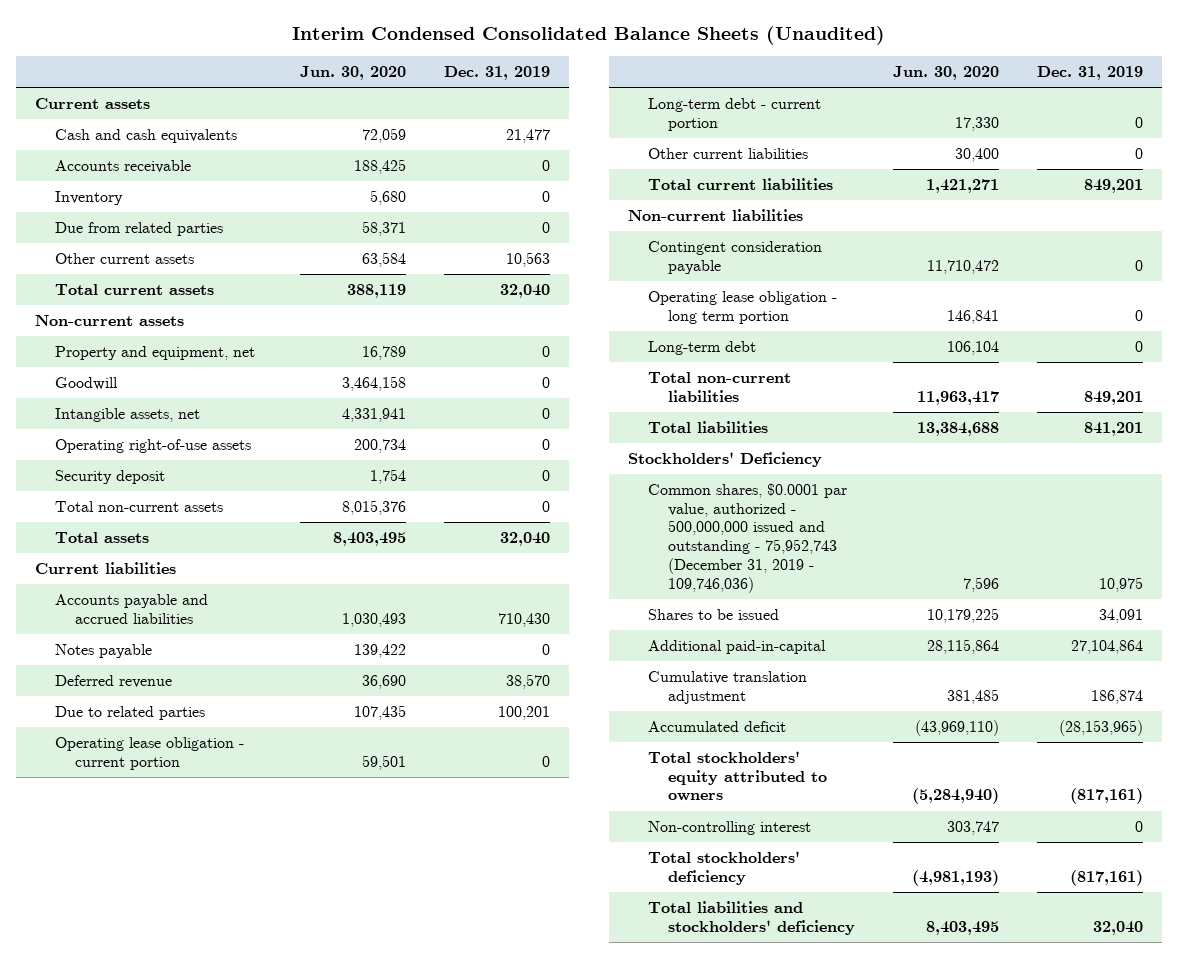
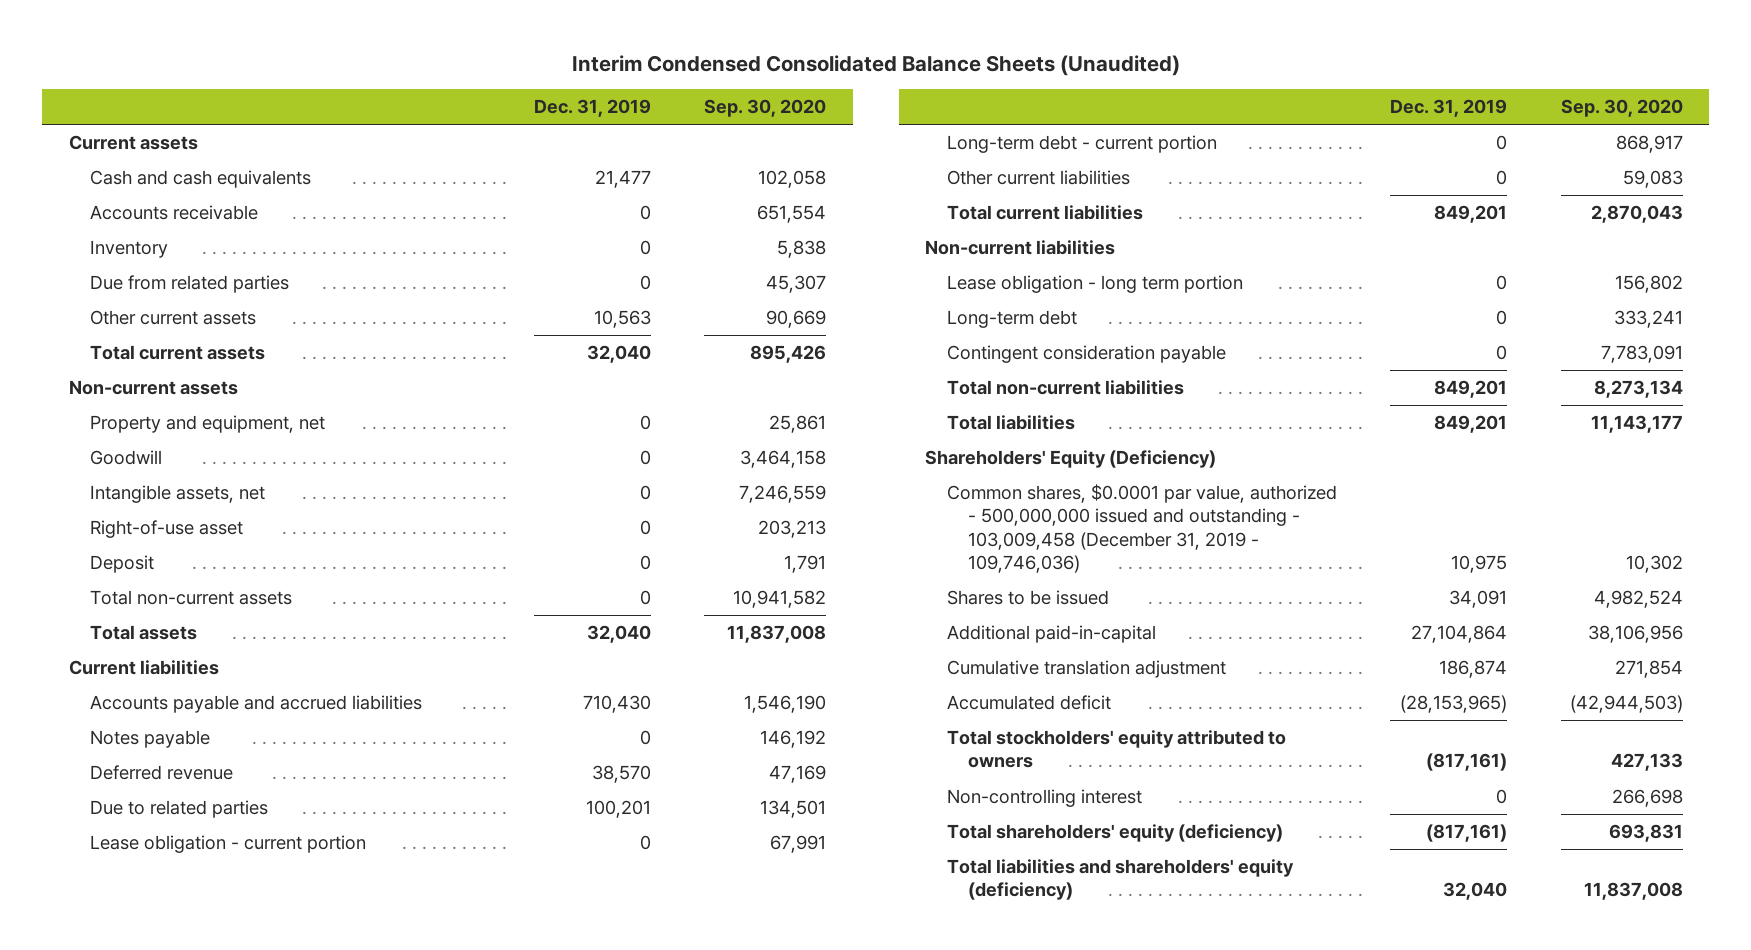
- | Jun. 30, 2020 | Dec. 31, 2019
+ | Dec. 31, 2019 | Sep. 30, 2020
- Operating right-of-use assets | 200,734 | 0
- Security deposit | 1,754 | 0
+ Right-of-use asset | 0 | 203,213
+ Deposit | 0 | 1,791
- Operating lease obligation - current portion | 59,501 | 0
+ Lease obligation - current portion | 0 | 67,991
- Operating lease obligation - long term portion | 146,841 | 0
+ Lease obligation - long term portion | 0 | 156,802
moved down: Contingent consideration payable | 0 | 7,783,091
- Total liabilities | 13,384,688 | 841,201
- Stockholders' Deficiency
- Common shares, $0.0001 par value, authorized - 500,000,000 issued and outstanding - 75,952,743 (December 31, 2019 - 109,746,036) | 7,596 | 10,975
+ Total liabilities | 849,201 | 11,143,177
+ Shareholders' Equity (Deficiency)
+ Common shares, $0.0001 par value, authorized - 500,000,000 issued and outstanding - 103,009,458 (December 31, 2019 - 109,746,036) | 10,975 | 10,302
- Total stockholders' deficiency | (4,981,193) | (817,161)
- Total liabilities and stockholders' deficiency | 8,403,495 | 32,040
+ Total shareholders' equity (deficiency) | (817,161) | 693,831
+ Total liabilities and shareholders' equity (deficiency) | 32,040 | 11,837,008

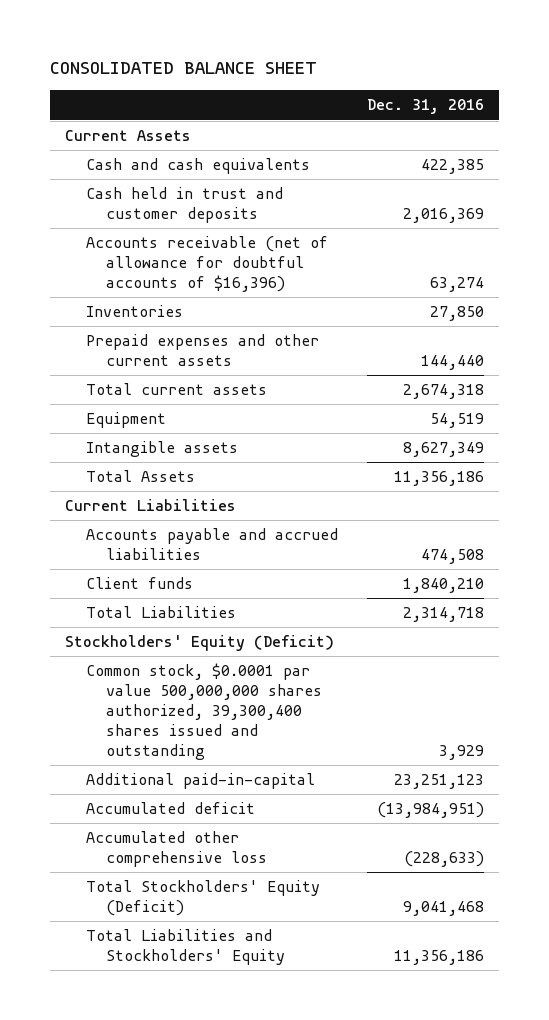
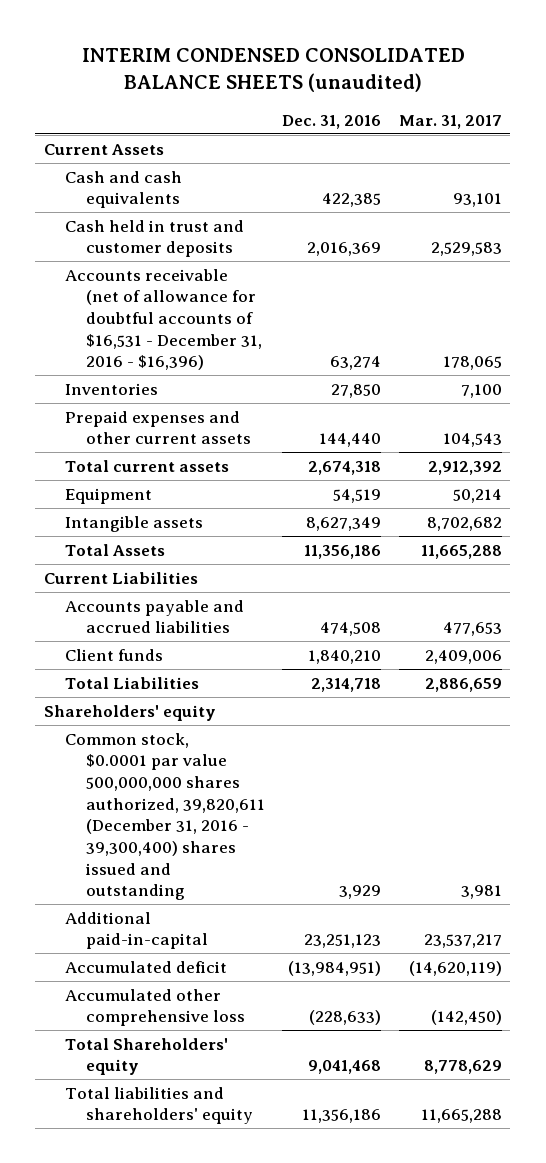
- CONSOLIDATED BALANCE SHEET
+ INTERIM CONDENSED CONSOLIDATED BALANCE SHEETS (unaudited)
- | Dec. 31, 2016
+ | Dec. 31, 2016 | Mar. 31, 2017
- Accounts receivable (net of allowance for doubtful accounts of $16,396) | 63,274
+ Accounts receivable (net of allowance for doubtful accounts of $16,531 - December 31, 2016 - $16,396) | 63,274 | 178,065
- Stockholders' Equity (Deficit)
- Common stock, $0.0001 par value 500,000,000 shares authorized, 39,300,400 shares issued and outstanding | 3,929
+ Shareholders' equity
+ Common stock, $0.0001 par value 500,000,000 shares authorized, 39,820,611 (December 31, 2016 - 39,300,400) shares issued and outstanding | 3,929 | 3,981
- Total Stockholders' Equity (Deficit) | 9,041,468
- Total Liabilities and Stockholders' Equity | 11,356,186
+ Total Shareholders' equity | 9,041,468 | 8,778,629
+ Total liabilities and shareholders' equity | 11,356,186 | 11,665,288

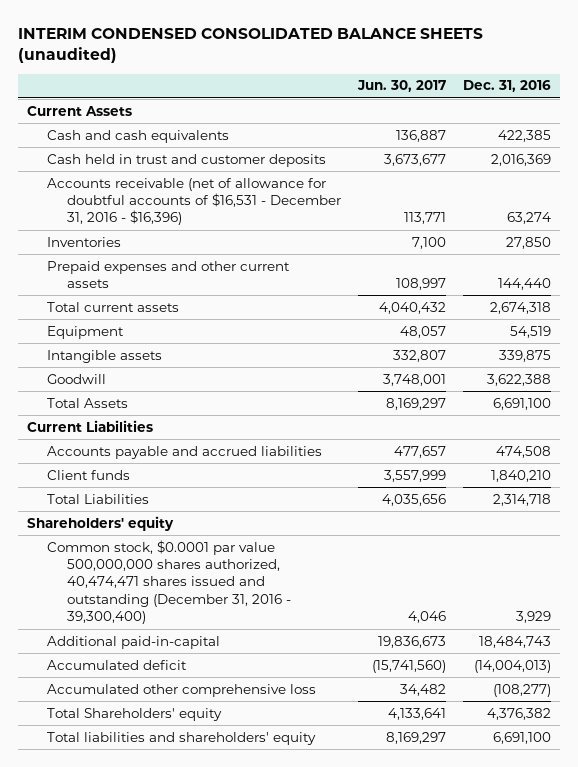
- | Dec. 31, 2016 | Mar. 31, 2017
+ | Jun. 30, 2017 | Dec. 31, 2016
- Intangible assets | 8,627,349 | 8,702,682
- Total Assets | 11,356,186 | 11,665,288
+ Intangible assets | 332,807 | 339,875
+ Goodwill | 3,748,001 | 3,622,388
+ Total Assets | 8,169,297 | 6,691,100
- Common stock, $0.0001 par value 500,000,000 shares authorized, 39,820,611 (December 31, 2016 - 39,300,400) shares issued and outstanding | 3,929 | 3,981
- Additional paid-in-capital | 23,251,123 | 23,537,217
- Accumulated deficit | (13,984,951) | (14,620,119)
- Accumulated other comprehensive loss | (228,633) | (142,450)
- Total Shareholders' equity | 9,041,468 | 8,778,629
- Total liabilities and shareholders' equity | 11,356,186 | 11,665,288
+ Common stock, $0.0001 par value 500,000,000 shares authorized, 40,474,471 shares issued and outstanding (December 31, 2016 - 39,300,400) | 4,046 | 3,929
+ Additional paid-in-capital | 19,836,673 | 18,484,743
+ Accumulated deficit | (15,741,560) | (14,004,013)
+ Accumulated other comprehensive loss | 34,482 | (108,277)
+ Total Shareholders' equity | 4,133,641 | 4,376,382
+ Total liabilities and shareholders' equity | 8,169,297 | 6,691,100

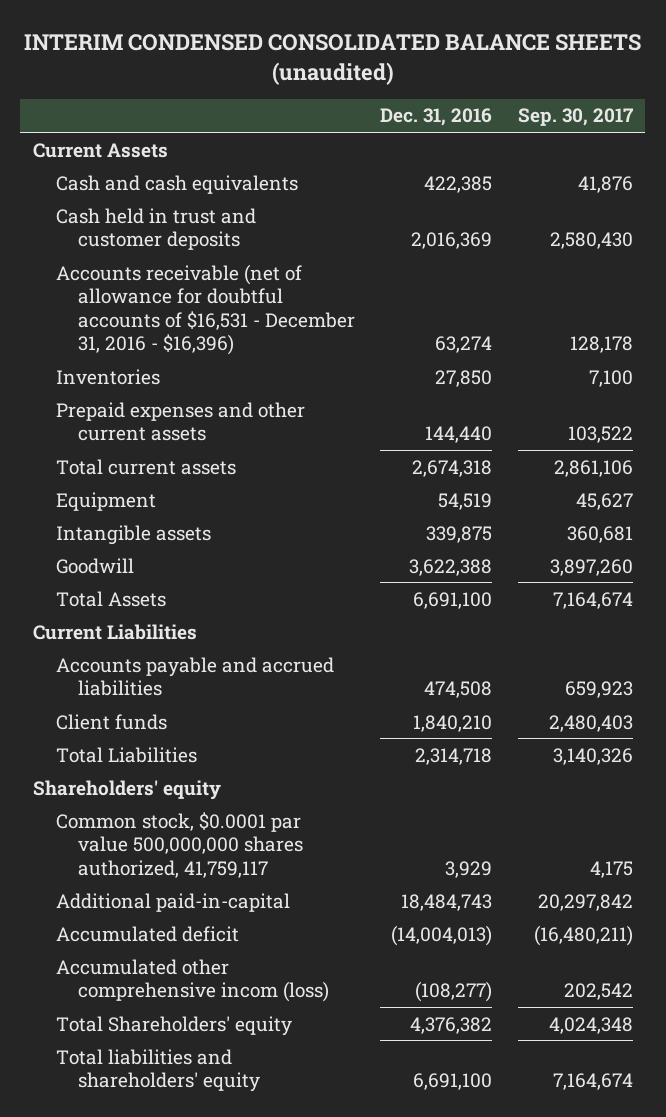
- | Jun. 30, 2017 | Dec. 31, 2016
+ | Dec. 31, 2016 | Sep. 30, 2017
- Common stock, $0.0001 par value 500,000,000 shares authorized, 40,474,471 shares issued and outstanding (December 31, 2016 - 39,300,400) | 4,046 | 3,929
+ Common stock, $0.0001 par value 500,000,000 shares authorized, 41,759,117 | 3,929 | 4,175
- Accumulated other comprehensive loss | 34,482 | (108,277)
+ Accumulated other comprehensive incom (loss) | (108,277) | 202,542

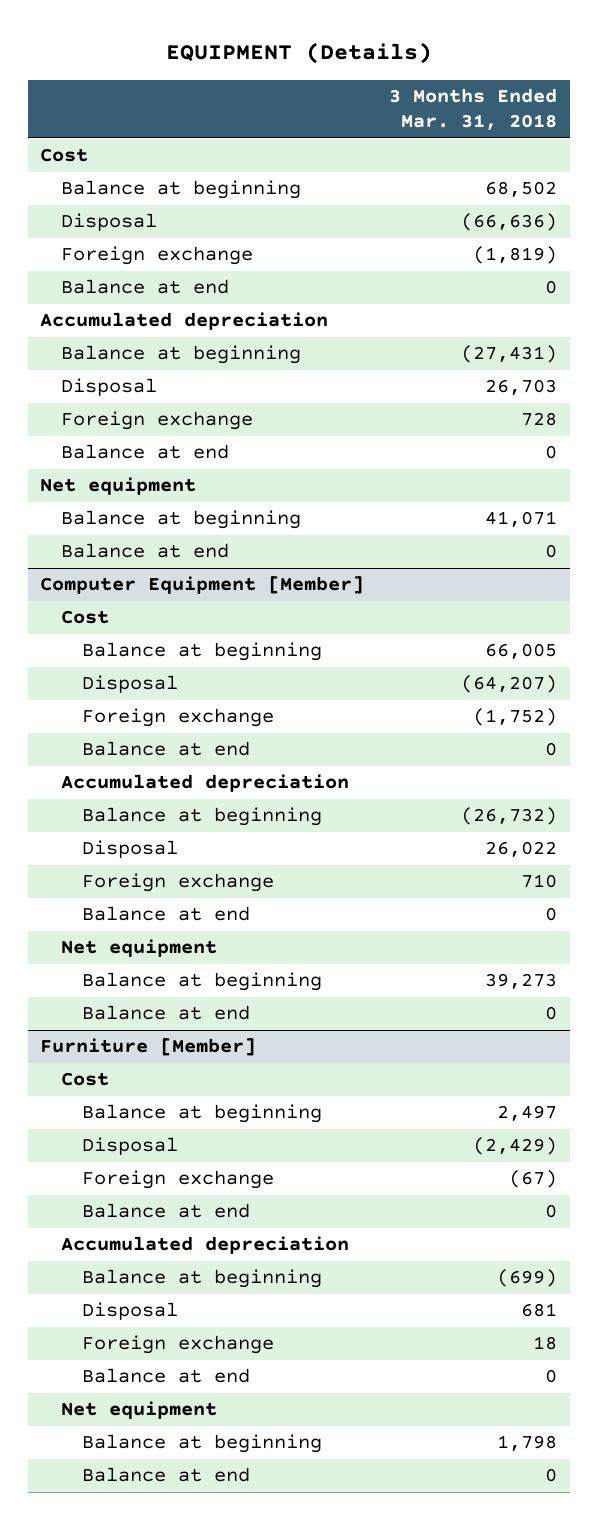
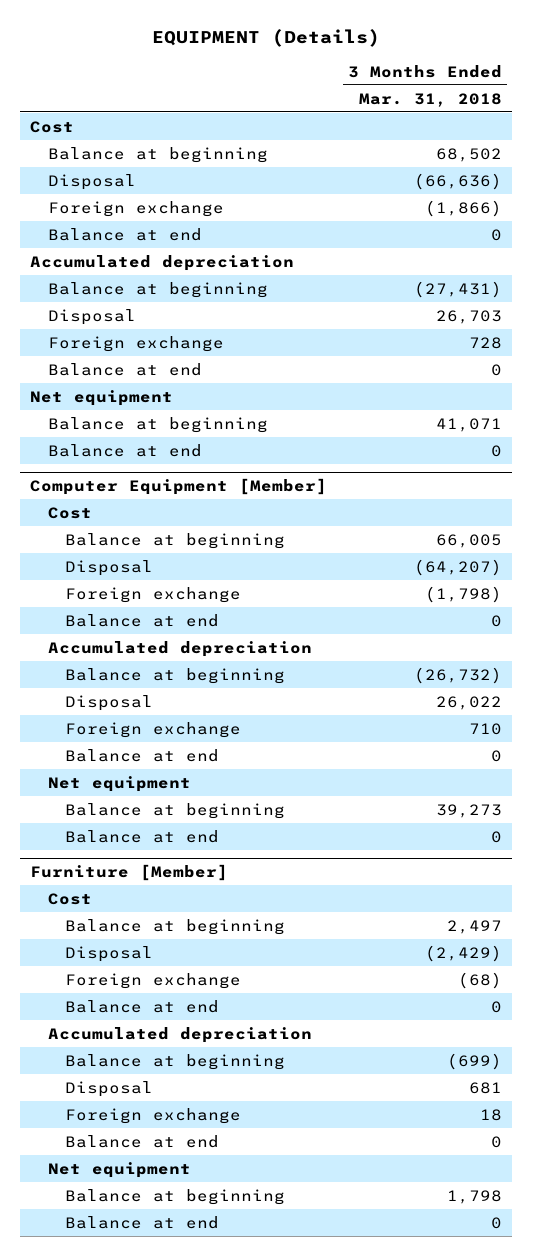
- Foreign exchange | (1,819)
+ Foreign exchange | (1,866)
@ Computer Equipment [Member]
- Foreign exchange | (1,752)
+ Foreign exchange | (1,798)
@ Furniture [Member]
- Foreign exchange | (67)
+ Foreign exchange | (68)

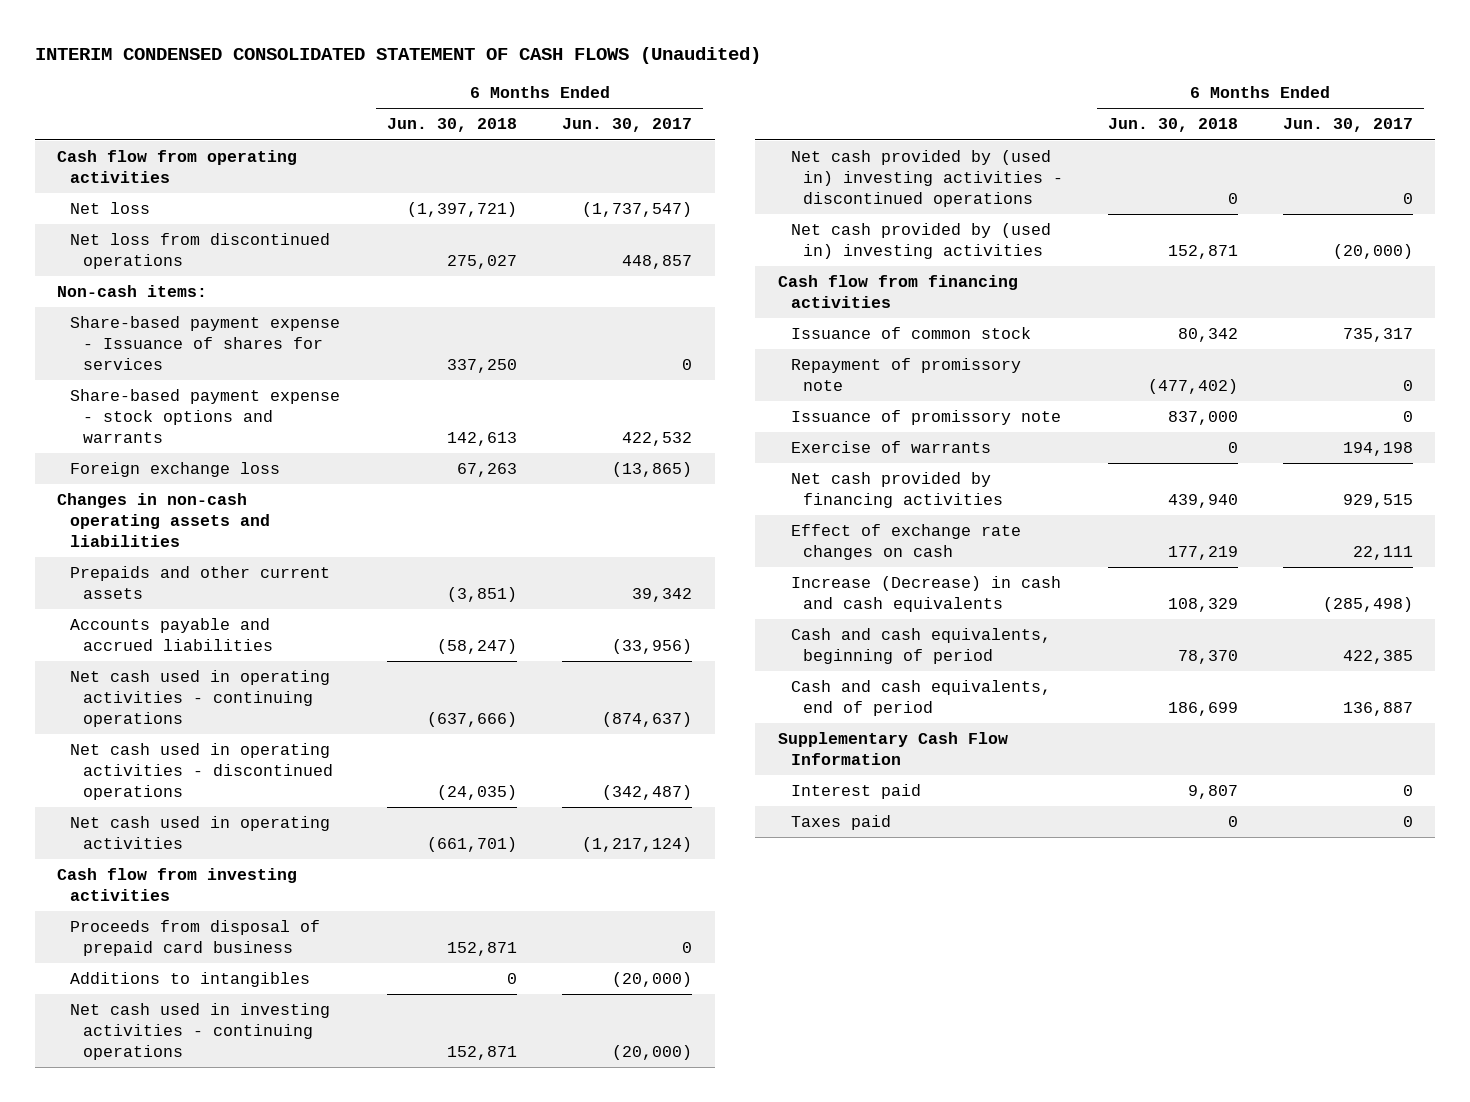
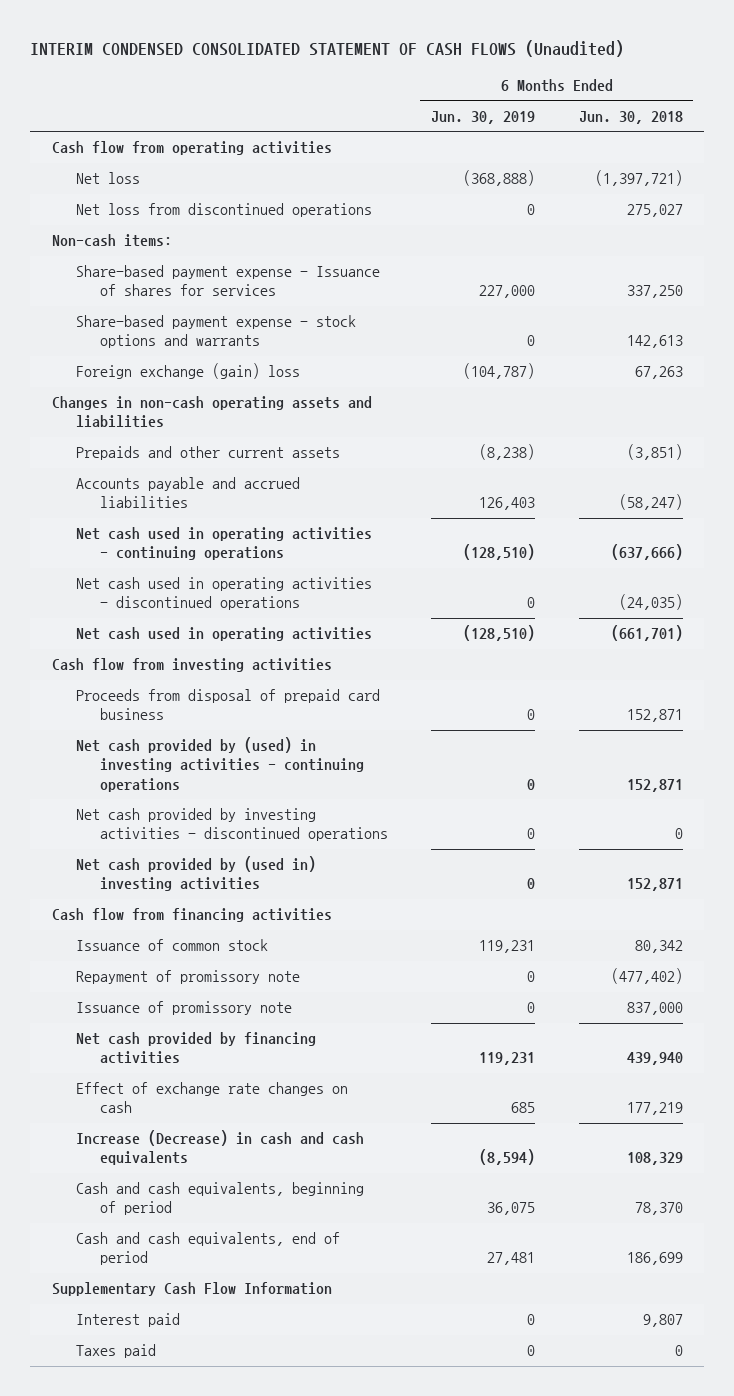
- | 6 Months Ended Jun. 30, 2018 | 6 Months Ended Jun. 30, 2017
+ | 6 Months Ended Jun. 30, 2019 | 6 Months Ended Jun. 30, 2018
- Foreign exchange loss | 67,263 | (13,865)
+ Foreign exchange (gain) loss | (104,787) | 67,263
- Additions to intangibles | 0 | (20,000)
- Net cash used in investing activities - continuing operations | 152,871 | (20,000)
- Net cash provided by (used in) investing activities - discontinued operations | 0 | 0
+ Net cash provided by (used) in investing activities - continuing operations | 0 | 152,871
+ Net cash provided by investing activities - discontinued operations | 0 | 0
- Exercise of warrants | 0 | 194,198

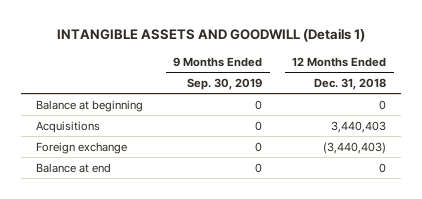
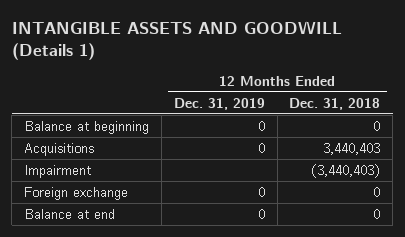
- | 9 Months Ended Sep. 30, 2019 | 12 Months Ended Dec. 31, 2018
+ | 12 Months Ended Dec. 31, 2019 | 12 Months Ended Dec. 31, 2018
- Foreign exchange | 0 | (3,440,403)
+ Impairment | | (3,440,403)
+ Foreign exchange | 0 | 0

